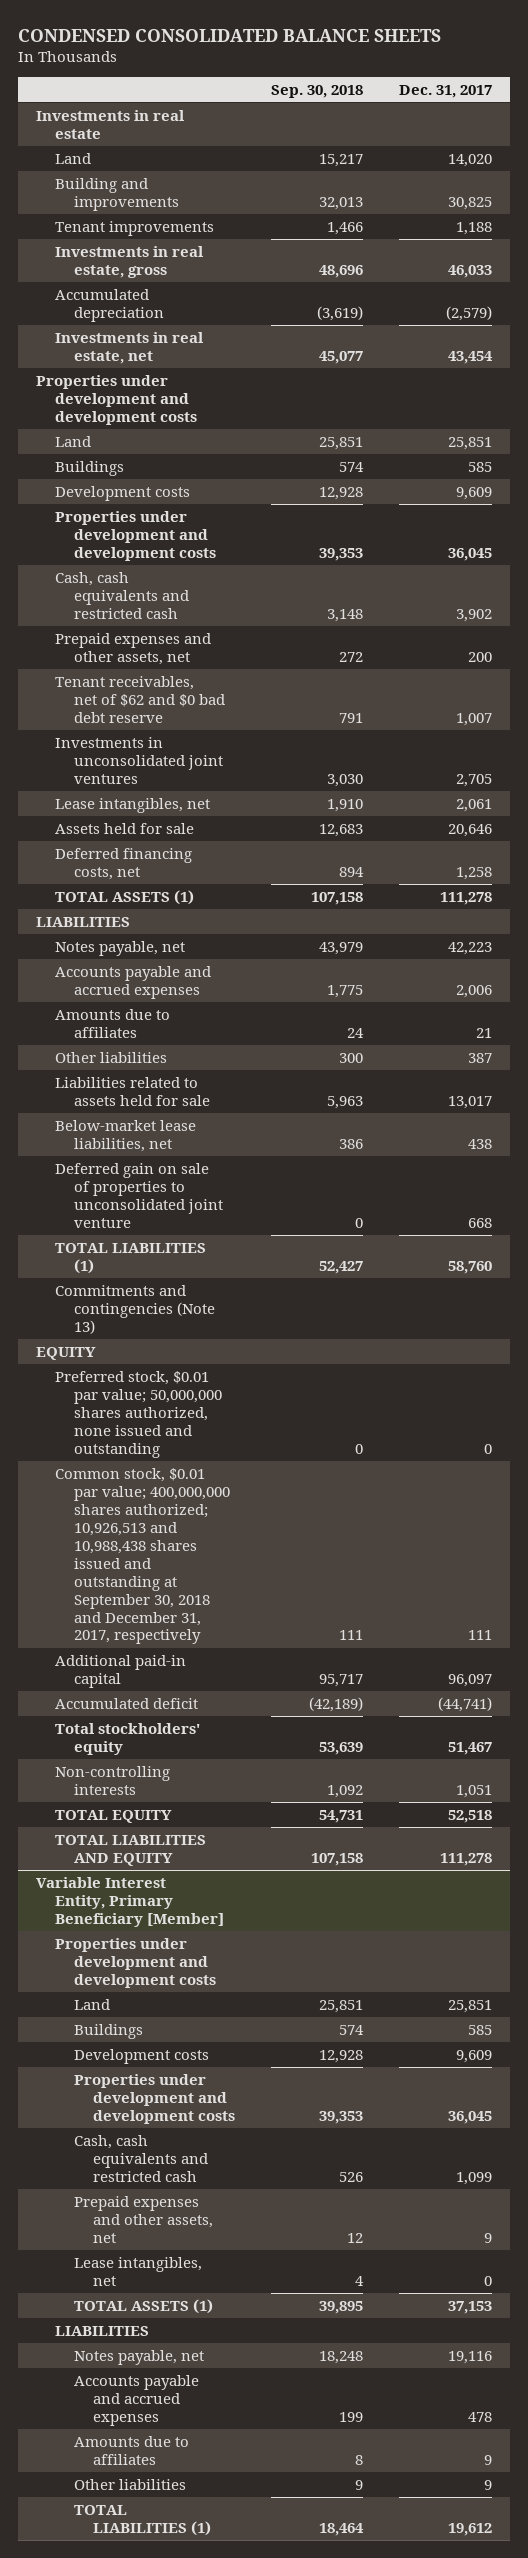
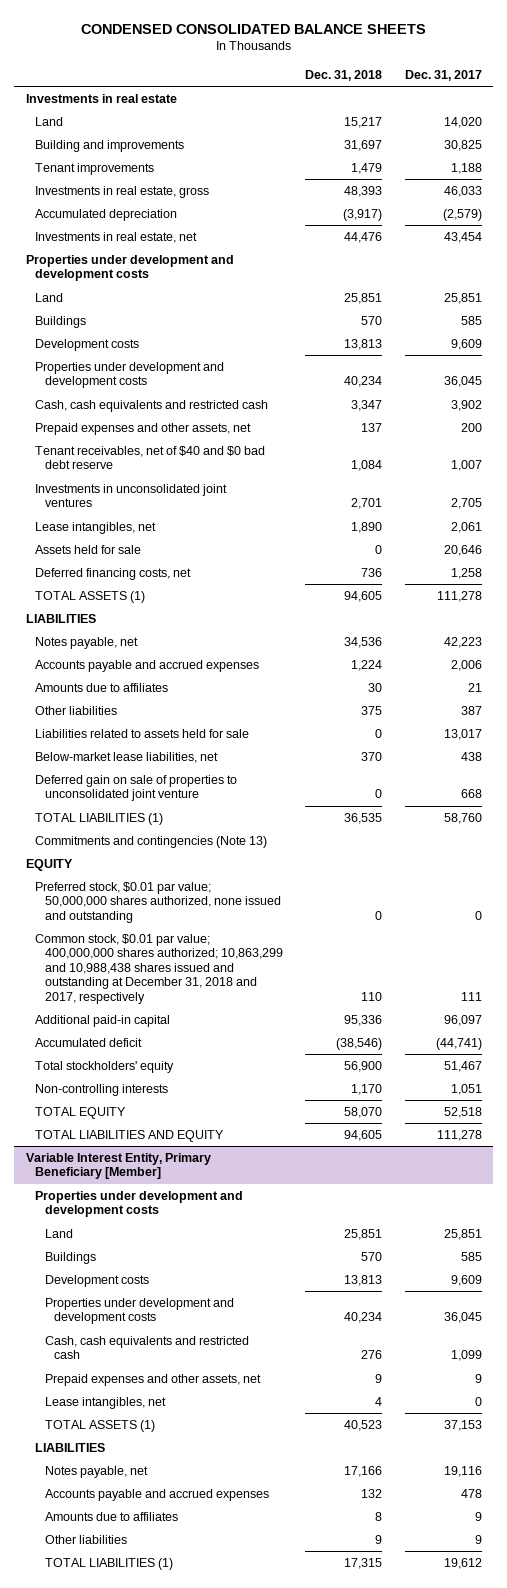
- | Sep. 30, 2018 | Dec. 31, 2017
+ | Dec. 31, 2018 | Dec. 31, 2017
- Tenant receivables, net of $62 and $0 bad debt reserve | 791 | 1,007
+ Tenant receivables, net of $40 and $0 bad debt reserve | 1,084 | 1,007
- Common stock, $0.01 par value; 400,000,000 shares authorized; 10,926,513 and 10,988,438 shares issued and outstanding at September 30, 2018 and December 31, 2017, respectively | 111 | 111
+ Common stock, $0.01 par value; 400,000,000 shares authorized; 10,863,299 and 10,988,438 shares issued and outstanding at December 31, 2018 and 2017, respectively | 110 | 111

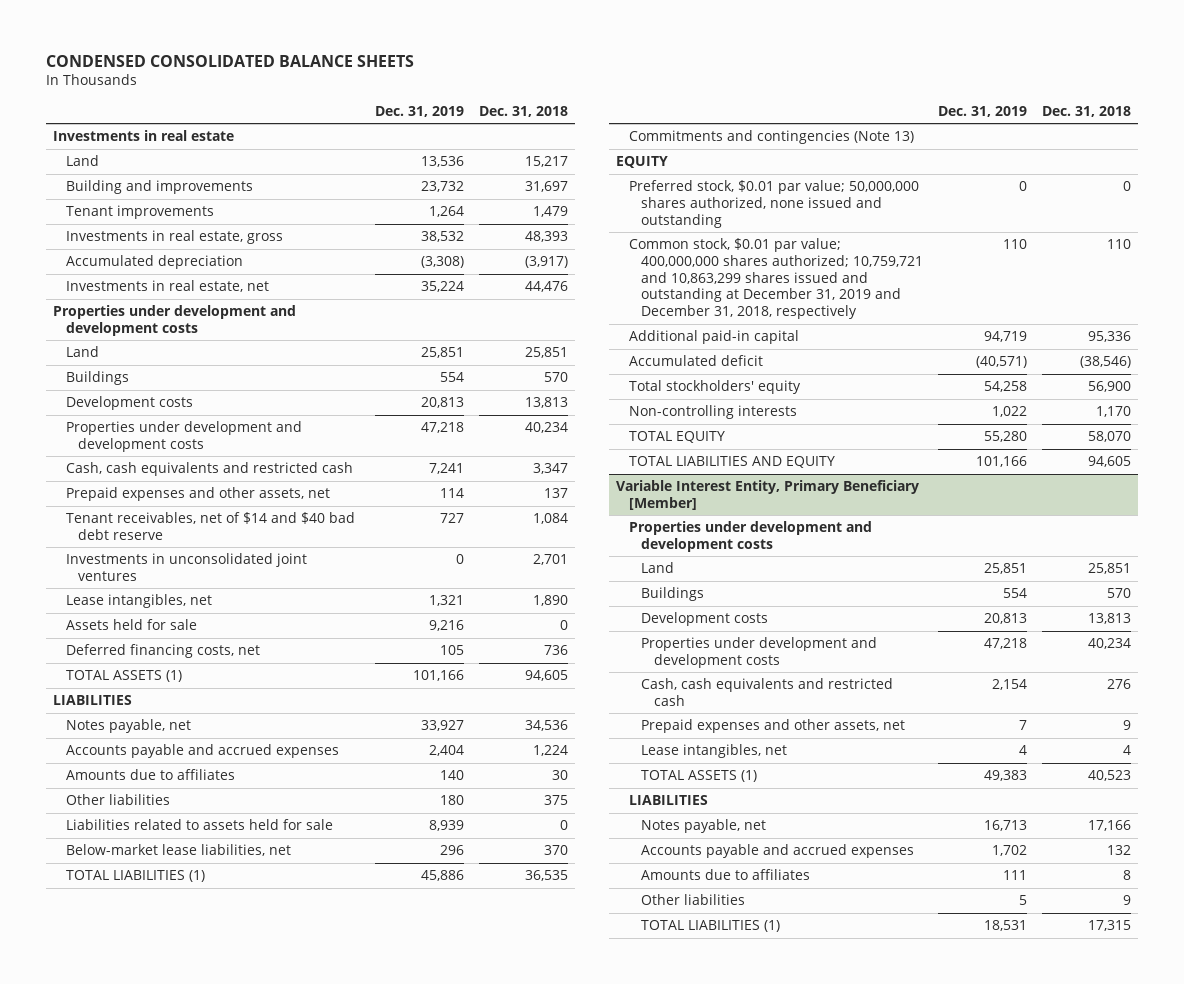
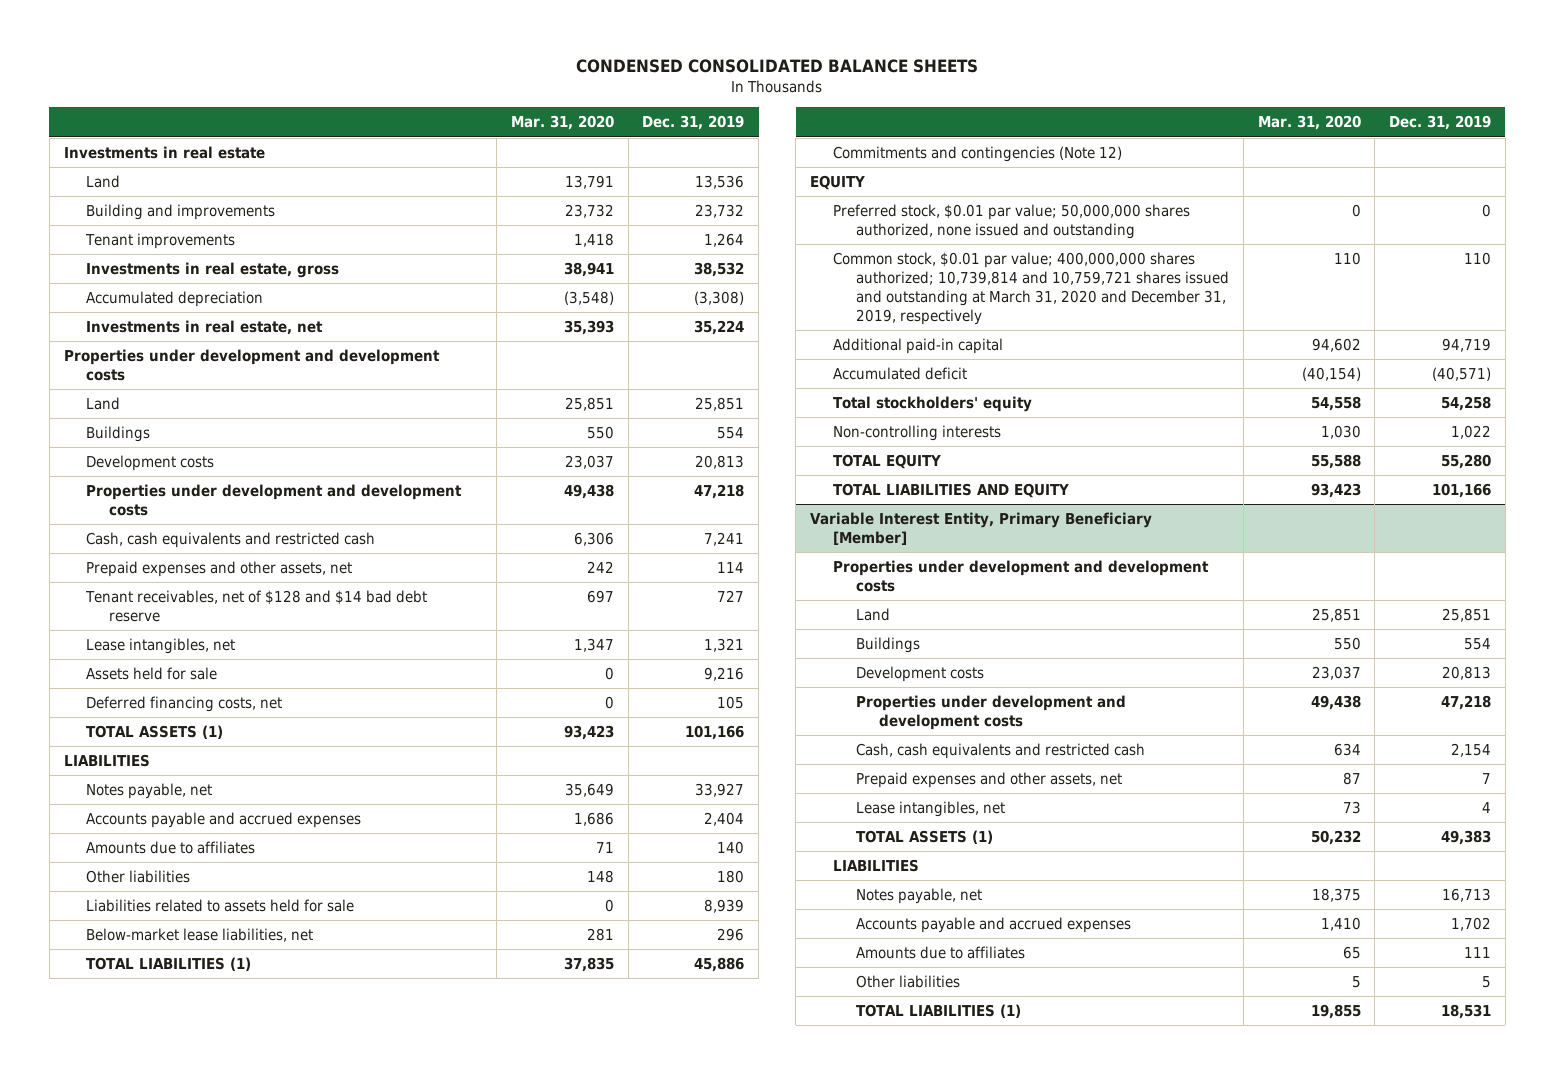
- | Dec. 31, 2019 | Dec. 31, 2018
+ | Mar. 31, 2020 | Dec. 31, 2019
- Tenant receivables, net of $14 and $40 bad debt reserve | 727 | 1,084
- Investments in unconsolidated joint ventures | 0 | 2,701
+ Tenant receivables, net of $128 and $14 bad debt reserve | 697 | 727
- Commitments and contingencies (Note 13)
+ Commitments and contingencies (Note 12)
- Common stock, $0.01 par value; 400,000,000 shares authorized; 10,759,721 and 10,863,299 shares issued and outstanding at December 31, 2019 and December 31, 2018, respectively | 110 | 110
+ Common stock, $0.01 par value; 400,000,000 shares authorized; 10,739,814 and 10,759,721 shares issued and outstanding at March 31, 2020 and December 31, 2019, respectively | 110 | 110

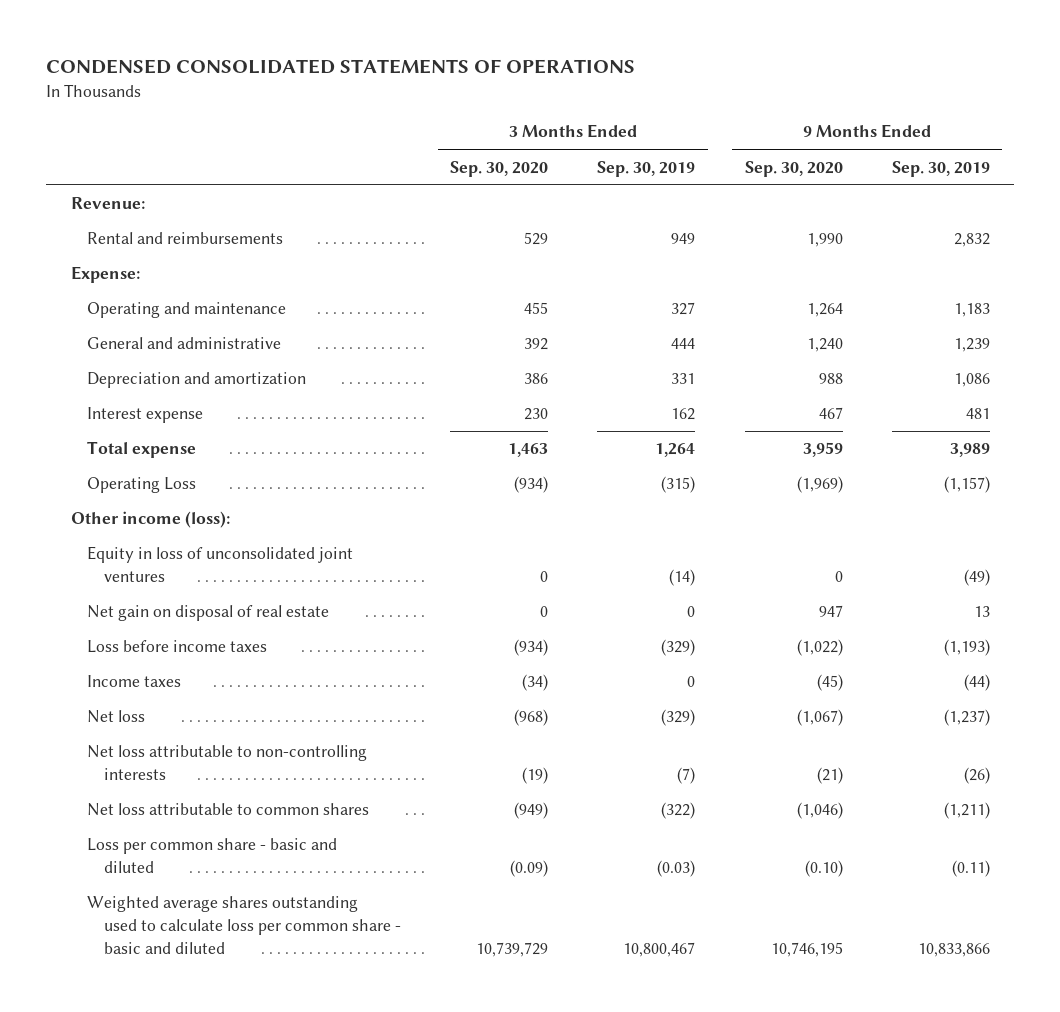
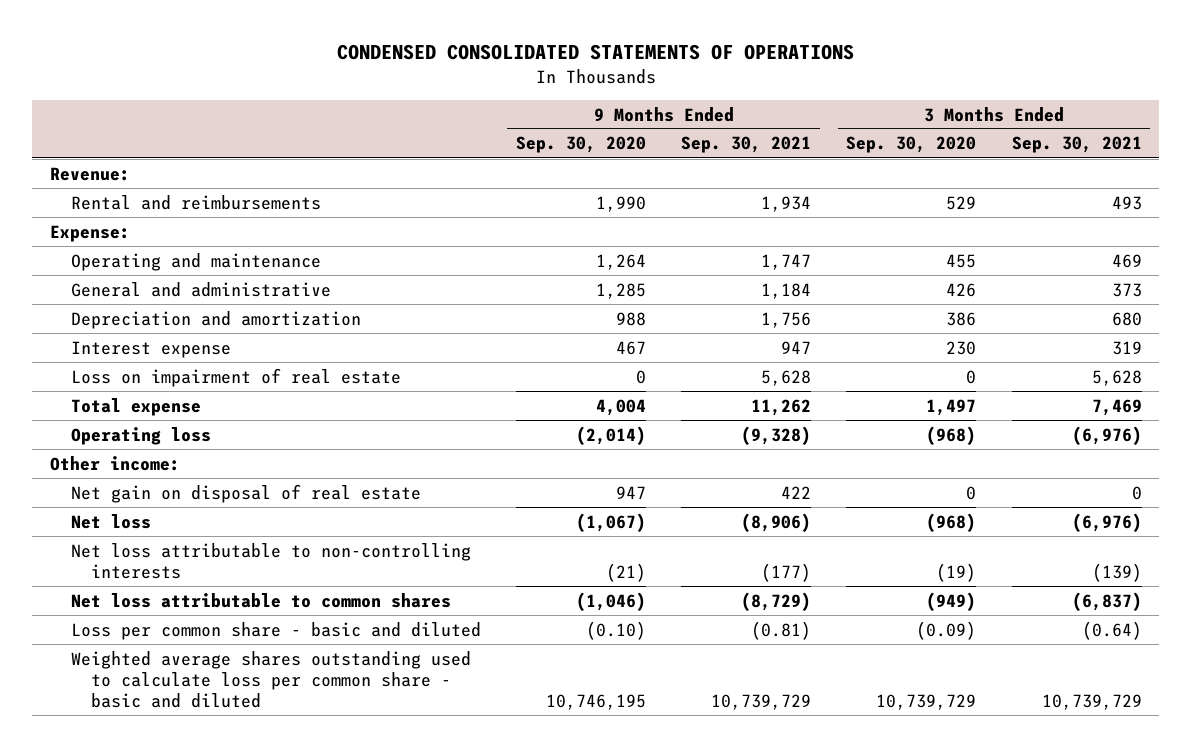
- | 3 Months Ended Sep. 30, 2020 | 3 Months Ended Sep. 30, 2019 | 9 Months Ended Sep. 30, 2020 | 9 Months Ended Sep. 30, 2019
+ | 9 Months Ended Sep. 30, 2020 | 9 Months Ended Sep. 30, 2021 | 3 Months Ended Sep. 30, 2020 | 3 Months Ended Sep. 30, 2021
- General and administrative | 392 | 444 | 1,240 | 1,239
+ General and administrative | 1,285 | 1,184 | 426 | 373
- Total expense | 1,463 | 1,264 | 3,959 | 3,989
- Operating Loss | (934) | (315) | (1,969) | (1,157)
- Other income (loss):
- Equity in loss of unconsolidated joint ventures | 0 | (14) | 0 | (49)
+ Loss on impairment of real estate | 0 | 5,628 | 0 | 5,628
+ Total expense | 4,004 | 11,262 | 1,497 | 7,469
+ Operating loss | (2,014) | (9,328) | (968) | (6,976)
+ Other income:
- Loss before income taxes | (934) | (329) | (1,022) | (1,193)
- Income taxes | (34) | 0 | (45) | (44)

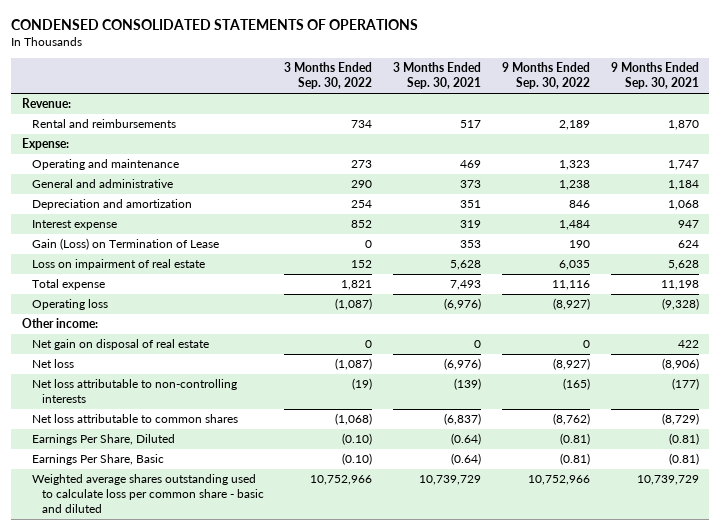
- | 9 Months Ended Sep. 30, 2020 | 9 Months Ended Sep. 30, 2021 | 3 Months Ended Sep. 30, 2020 | 3 Months Ended Sep. 30, 2021
+ | 3 Months Ended Sep. 30, 2022 | 3 Months Ended Sep. 30, 2021 | 9 Months Ended Sep. 30, 2022 | 9 Months Ended Sep. 30, 2021
- Rental and reimbursements | 1,990 | 1,934 | 529 | 493
+ Rental and reimbursements | 734 | 517 | 2,189 | 1,870
- Depreciation and amortization | 988 | 1,756 | 386 | 680
+ Depreciation and amortization | 254 | 351 | 846 | 1,068
+ Gain (Loss) on Termination of Lease | 0 | 353 | 190 | 624
- Total expense | 4,004 | 11,262 | 1,497 | 7,469
+ Total expense | 1,821 | 7,493 | 11,116 | 11,198
- Loss per common share - basic and diluted | (0.10) | (0.81) | (0.09) | (0.64)
+ Earnings Per Share, Diluted | (0.10) | (0.64) | (0.81) | (0.81)
+ Earnings Per Share, Basic | (0.10) | (0.64) | (0.81) | (0.81)

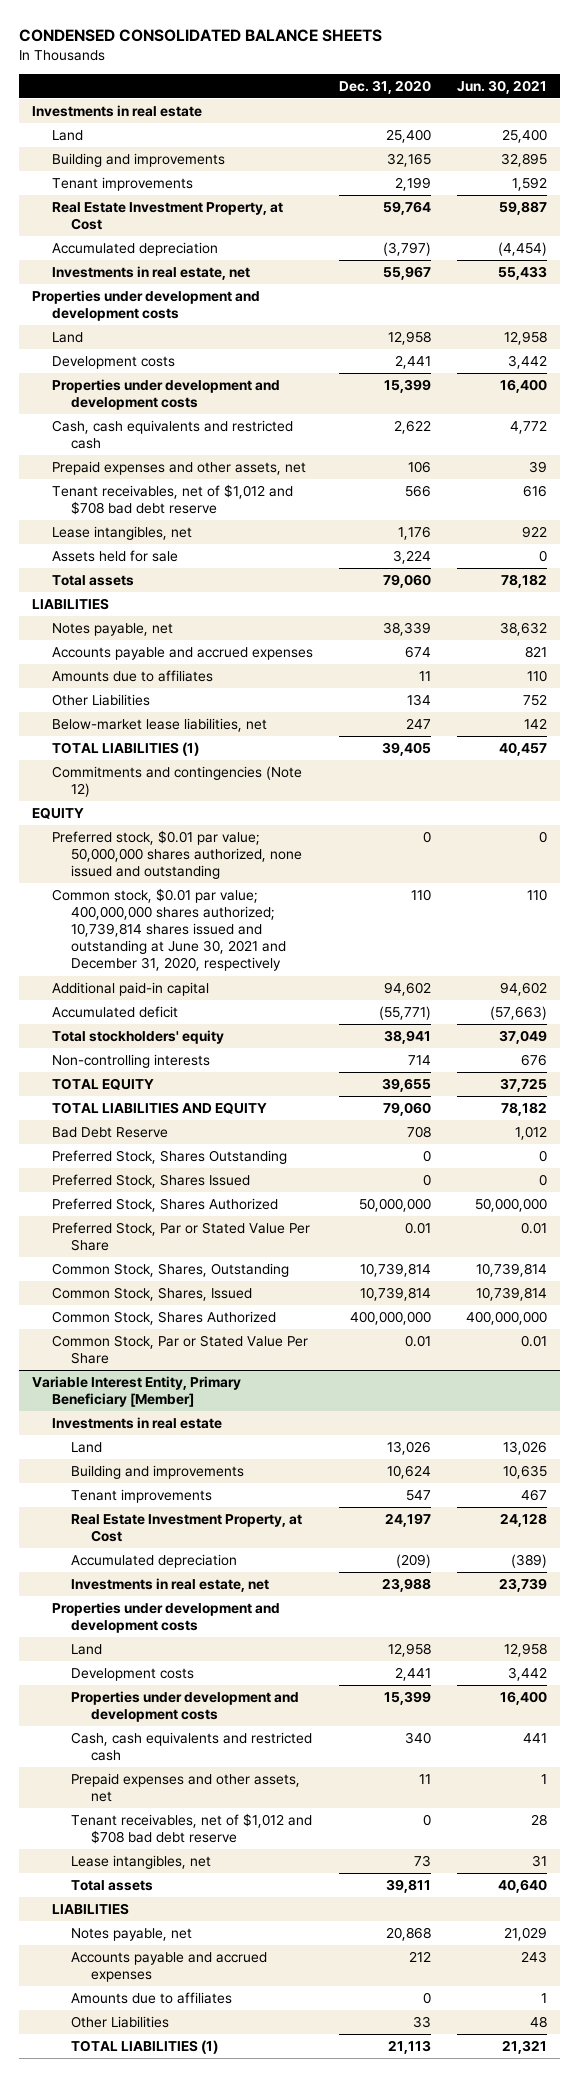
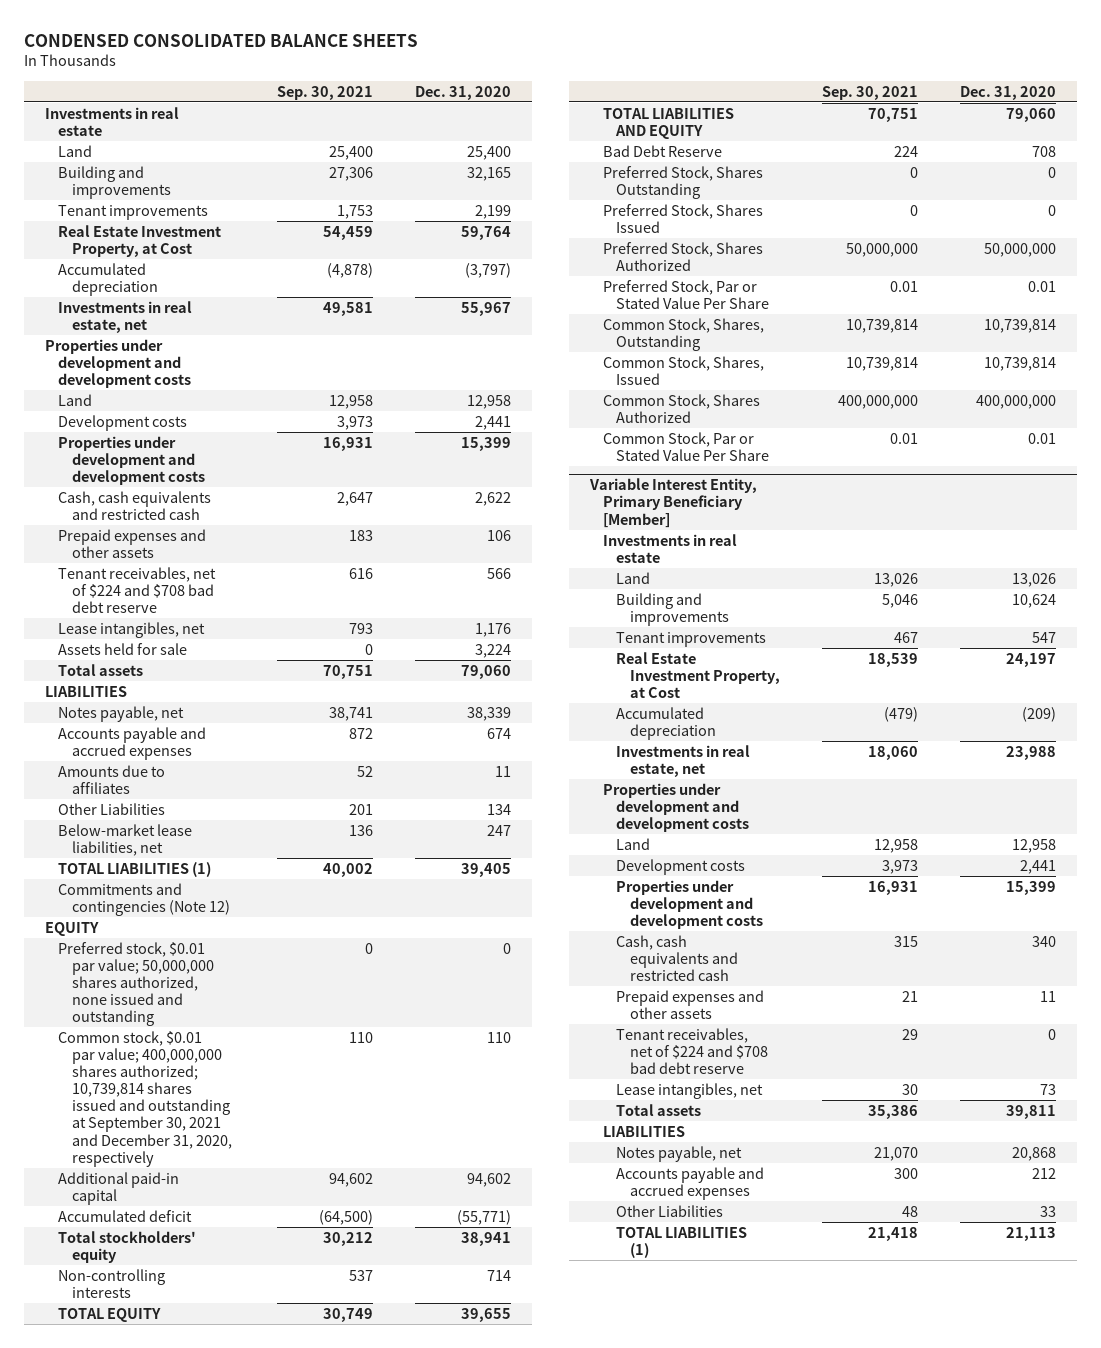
- | Dec. 31, 2020 | Jun. 30, 2021
+ | Sep. 30, 2021 | Dec. 31, 2020
- Prepaid expenses and other assets, net | 106 | 39
- Tenant receivables, net of $1,012 and $708 bad debt reserve | 566 | 616
+ Prepaid expenses and other assets | 183 | 106
+ Tenant receivables, net of $224 and $708 bad debt reserve | 616 | 566
- Common stock, $0.01 par value; 400,000,000 shares authorized; 10,739,814 shares issued and outstanding at June 30, 2021 and December 31, 2020, respectively | 110 | 110
+ Common stock, $0.01 par value; 400,000,000 shares authorized; 10,739,814 shares issued and outstanding at September 30, 2021 and December 31, 2020, respectively | 110 | 110
@ Variable Interest Entity, Primary Beneficiary [Member]
- Prepaid expenses and other assets, net | 11 | 1
- Tenant receivables, net of $1,012 and $708 bad debt reserve | 0 | 28
+ Prepaid expenses and other assets | 21 | 11
+ Tenant receivables, net of $224 and $708 bad debt reserve | 29 | 0
- Amounts due to affiliates | 0 | 1

